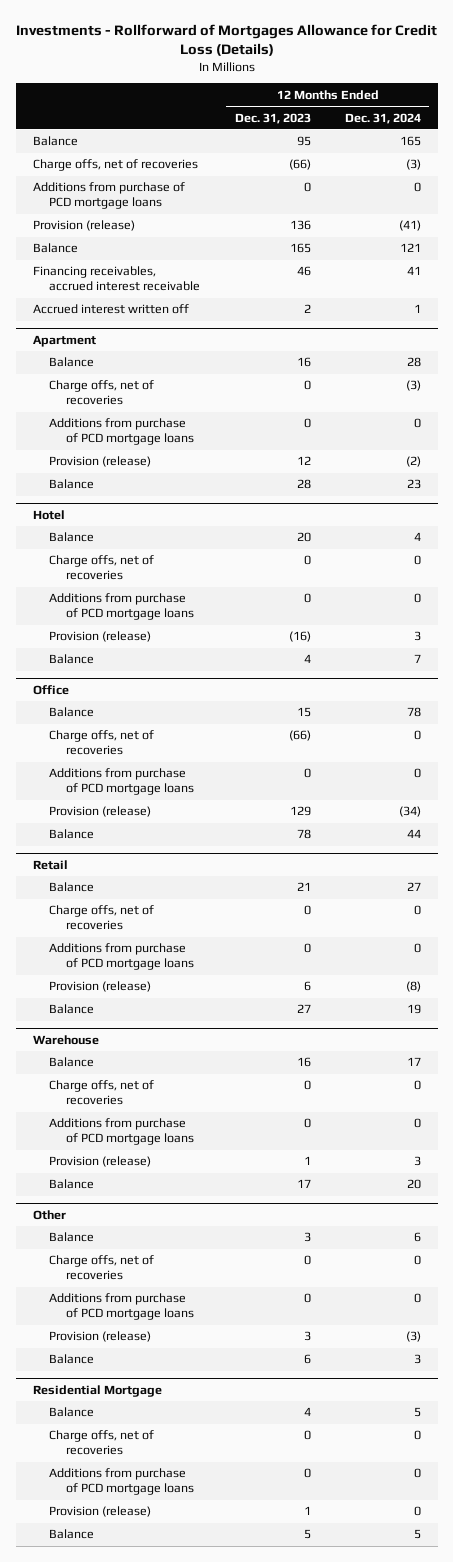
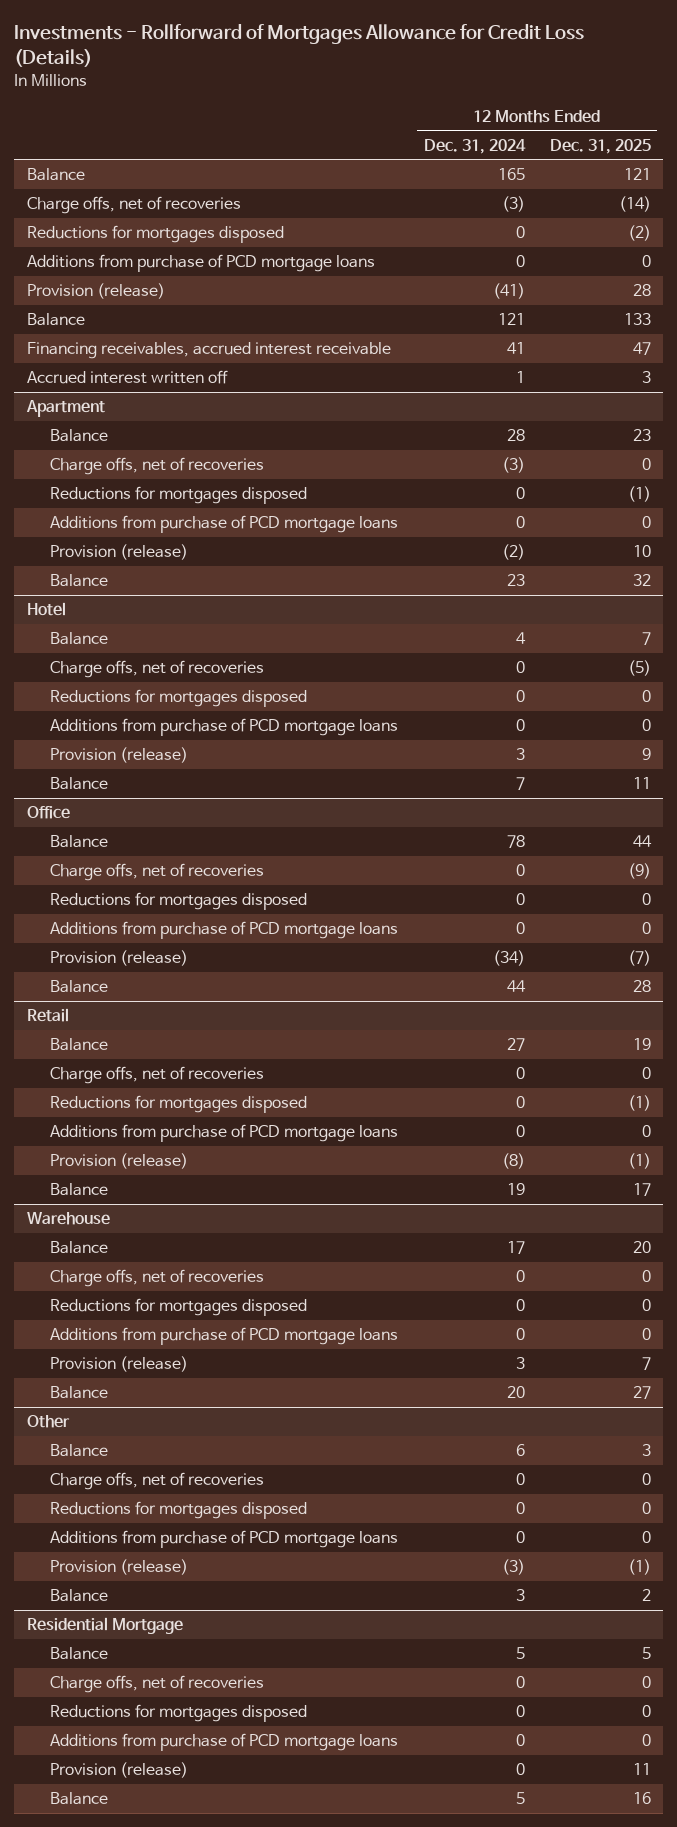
- | 12 Months Ended Dec. 31, 2023 | 12 Months Ended Dec. 31, 2024
+ | 12 Months Ended Dec. 31, 2024 | 12 Months Ended Dec. 31, 2025
+ Reductions for mortgages disposed | 0 | (2)
@ Apartment
+ Reductions for mortgages disposed | 0 | (1)
@ Hotel
+ Reductions for mortgages disposed | 0 | 0
@ Office
+ Reductions for mortgages disposed | 0 | 0
@ Retail
+ Reductions for mortgages disposed | 0 | (1)
@ Warehouse
+ Reductions for mortgages disposed | 0 | 0
@ Other
+ Reductions for mortgages disposed | 0 | 0
@ Residential Mortgage
+ Reductions for mortgages disposed | 0 | 0

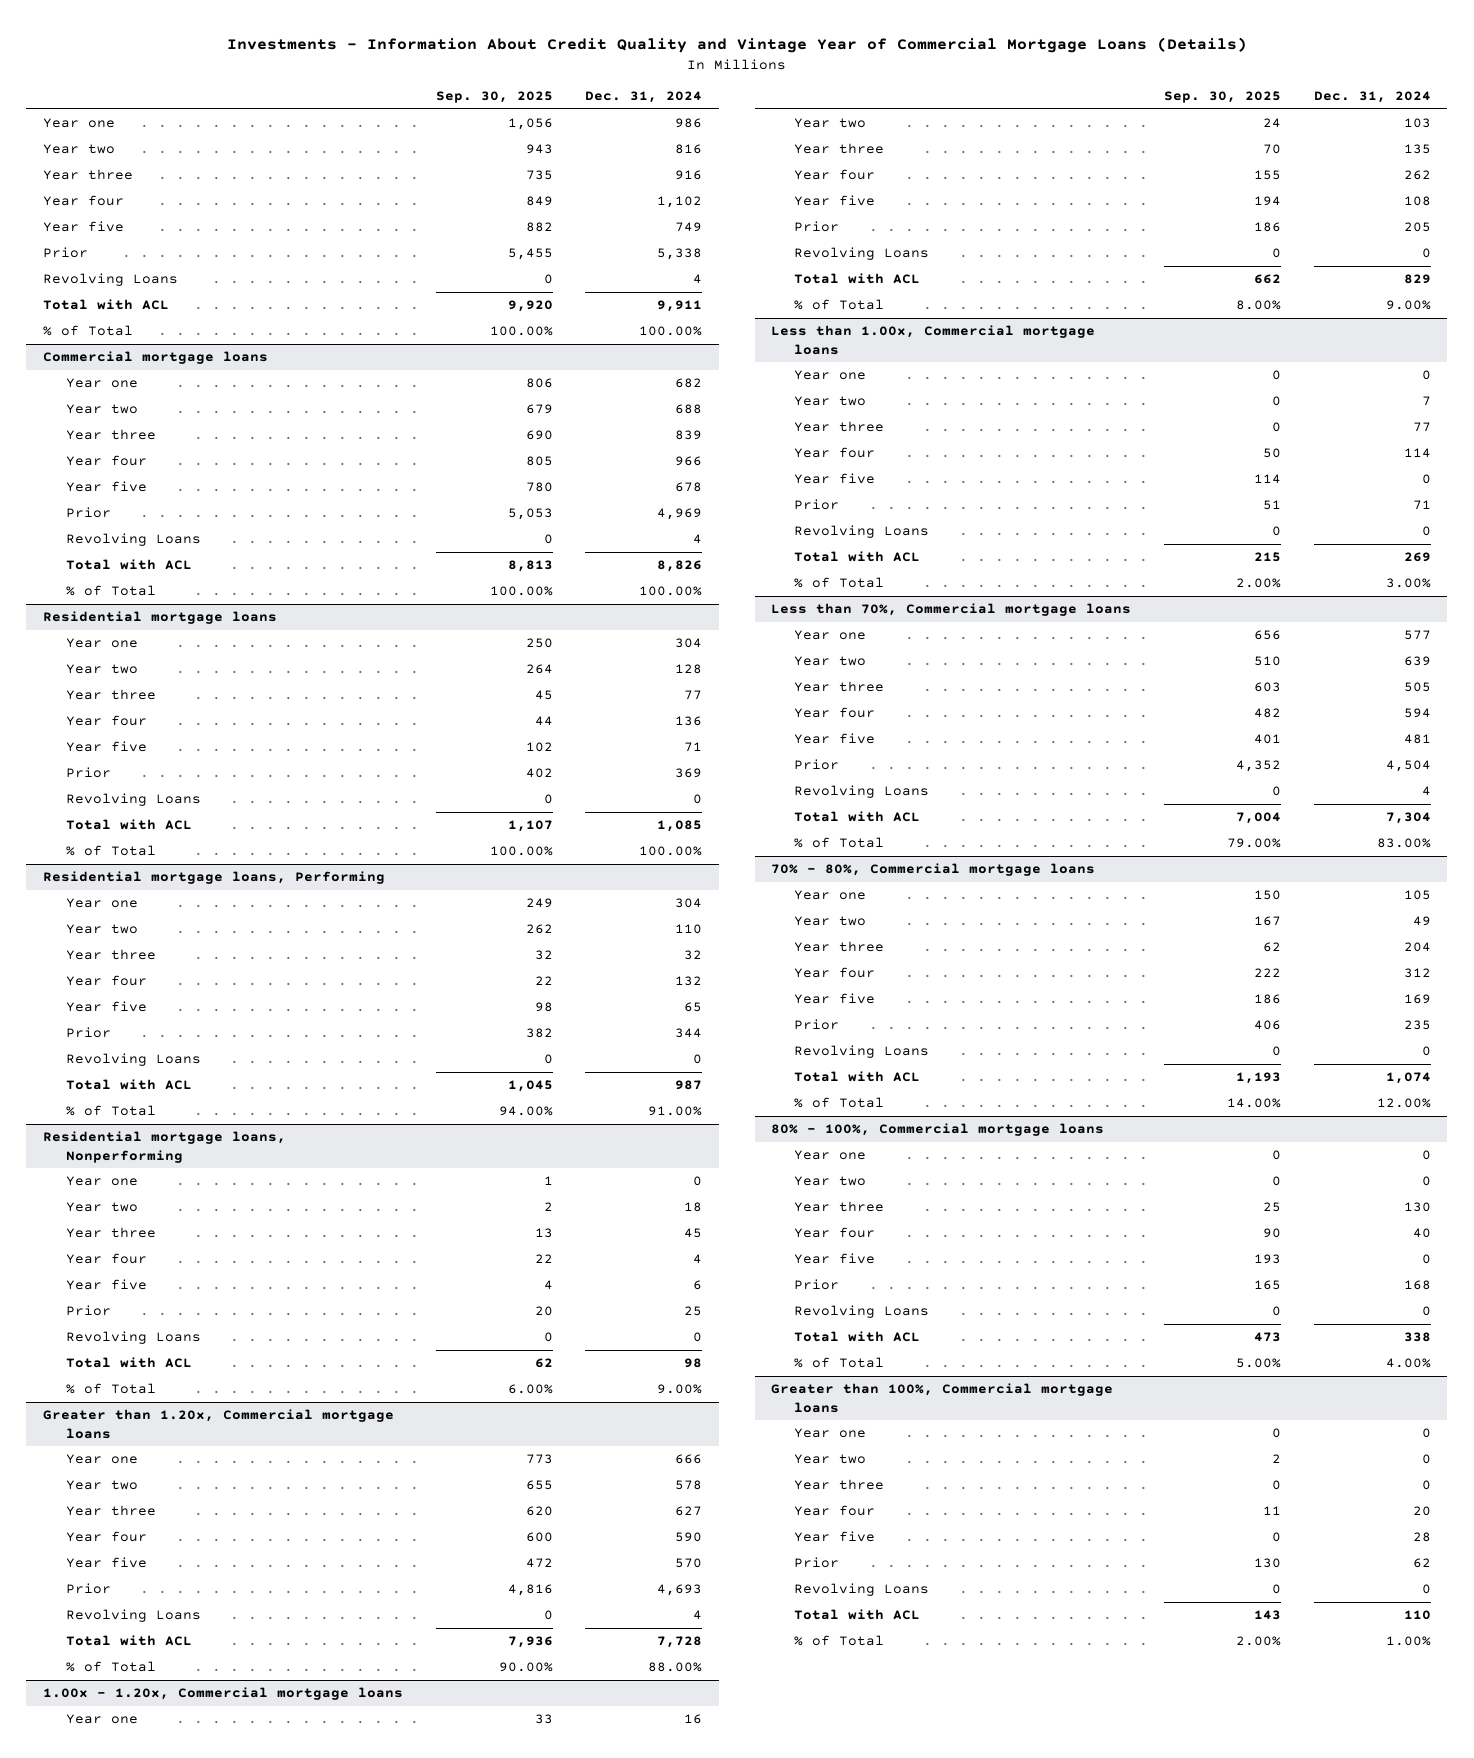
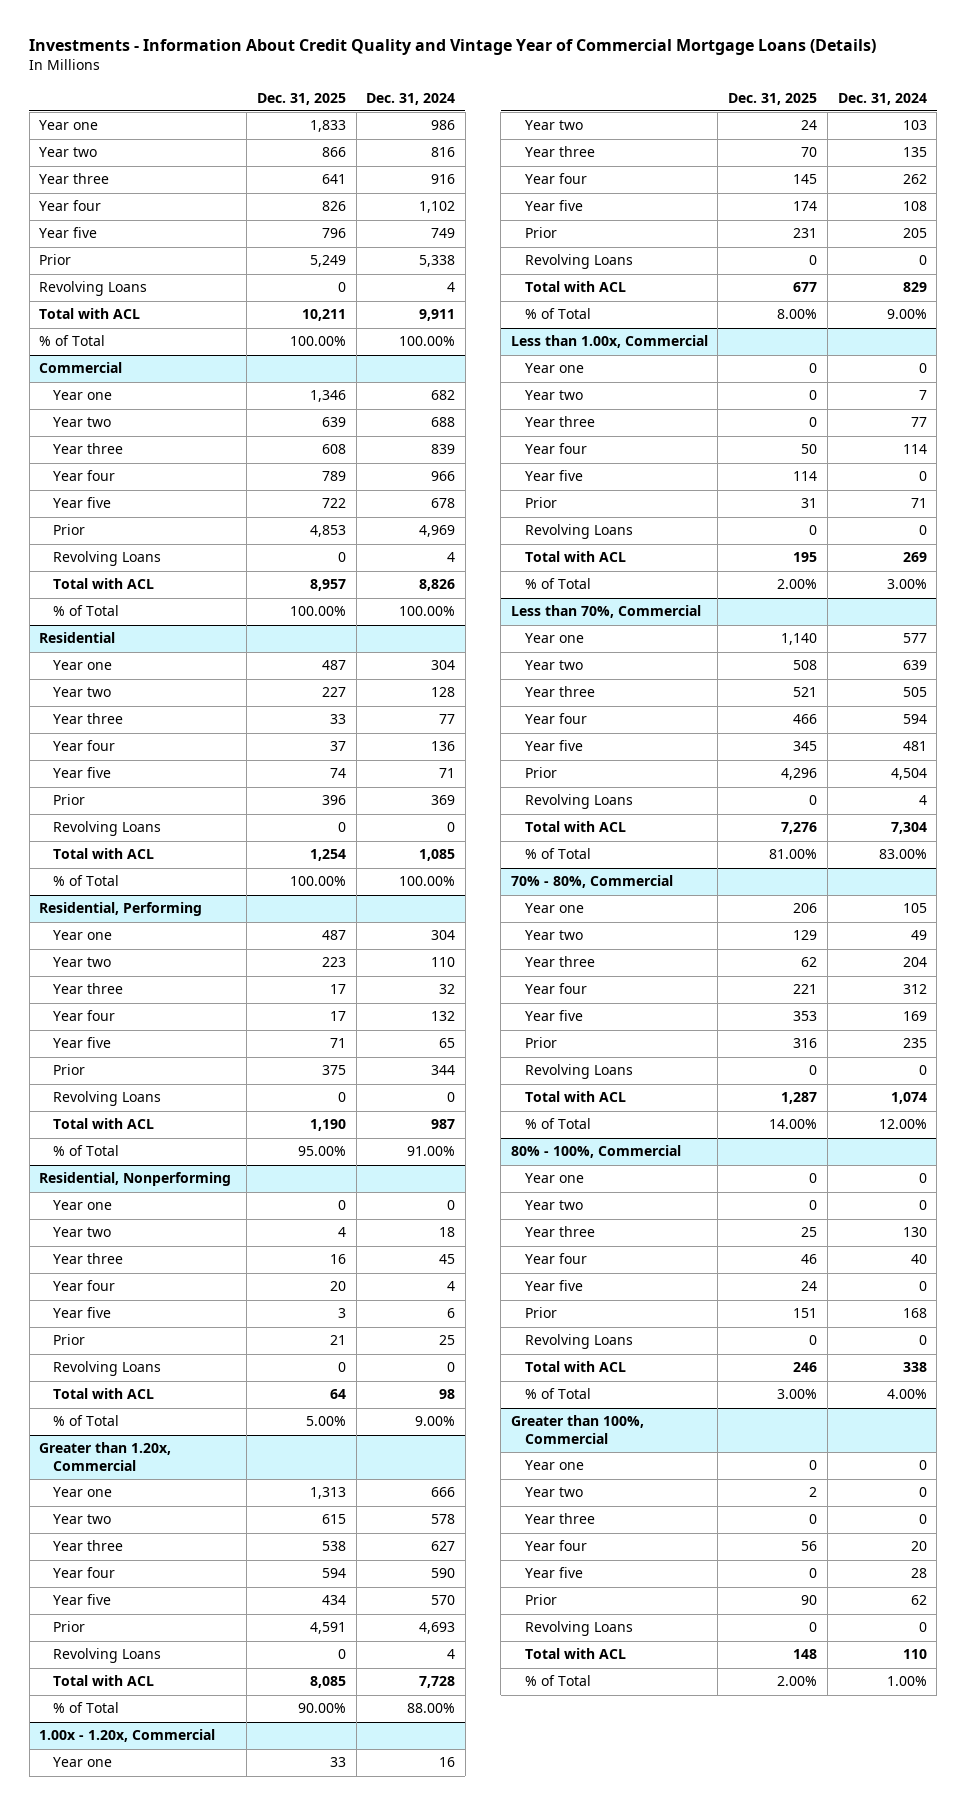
- | Sep. 30, 2025 | Dec. 31, 2024
+ | Dec. 31, 2025 | Dec. 31, 2024
- Commercial mortgage loans
+ Commercial
- Residential mortgage loans
+ Residential
- Residential mortgage loans, Performing
+ Residential, Performing
- Residential mortgage loans, Nonperforming
+ Residential, Nonperforming
- Greater than 1.20x, Commercial mortgage loans
+ Greater than 1.20x, Commercial
- 1.00x - 1.20x, Commercial mortgage loans
+ 1.00x - 1.20x, Commercial
- Less than 1.00x, Commercial mortgage loans
+ Less than 1.00x, Commercial
- Less than 70%, Commercial mortgage loans
+ Less than 70%, Commercial
- 70% - 80%, Commercial mortgage loans
+ 70% - 80%, Commercial
- 80% - 100%, Commercial mortgage loans
+ 80% - 100%, Commercial
- Greater than 100%, Commercial mortgage loans
+ Greater than 100%, Commercial

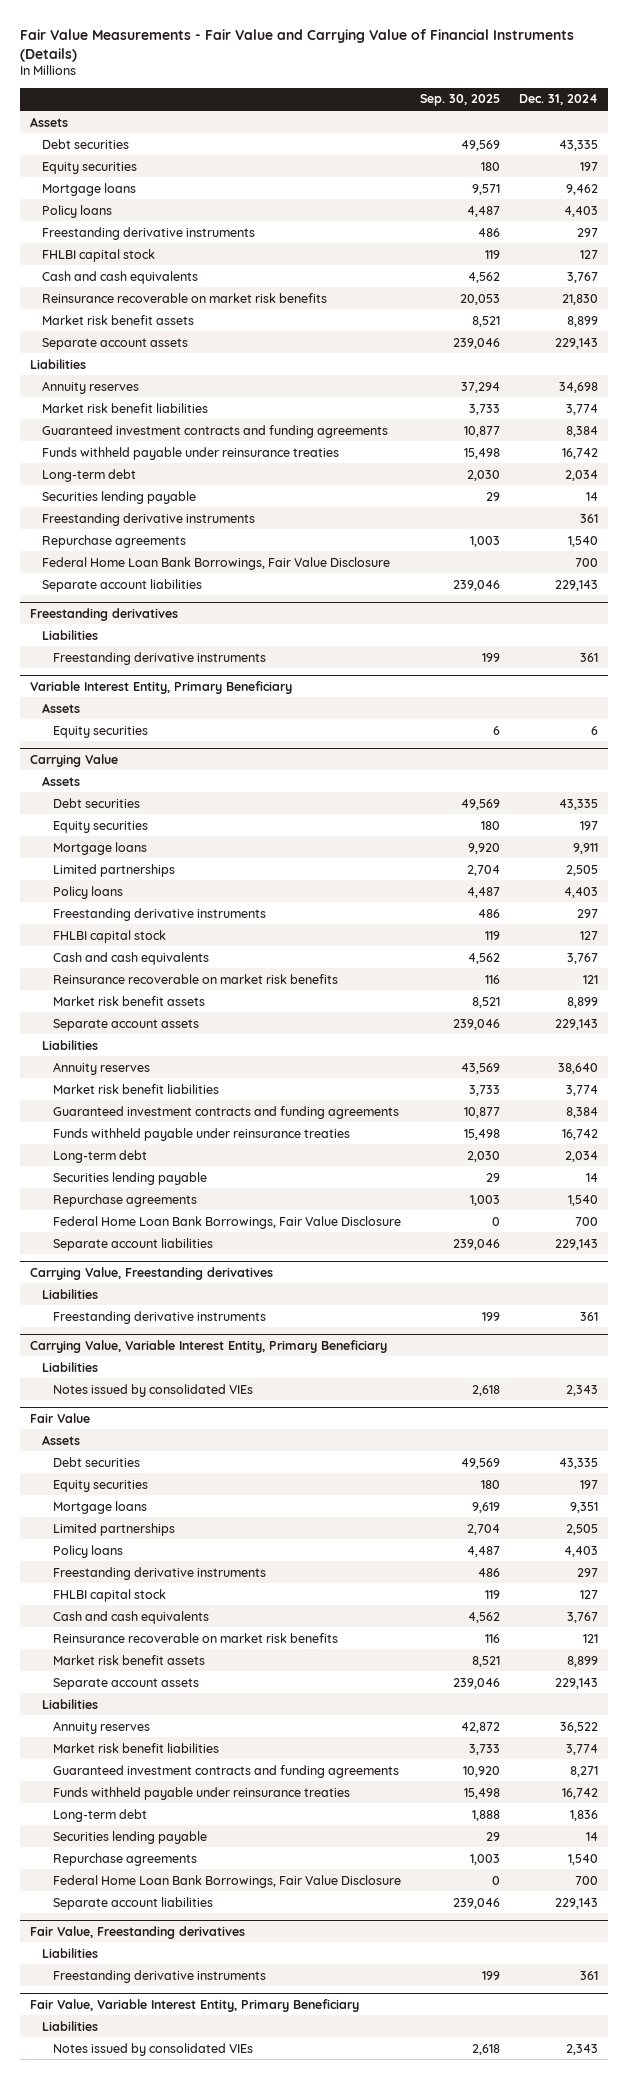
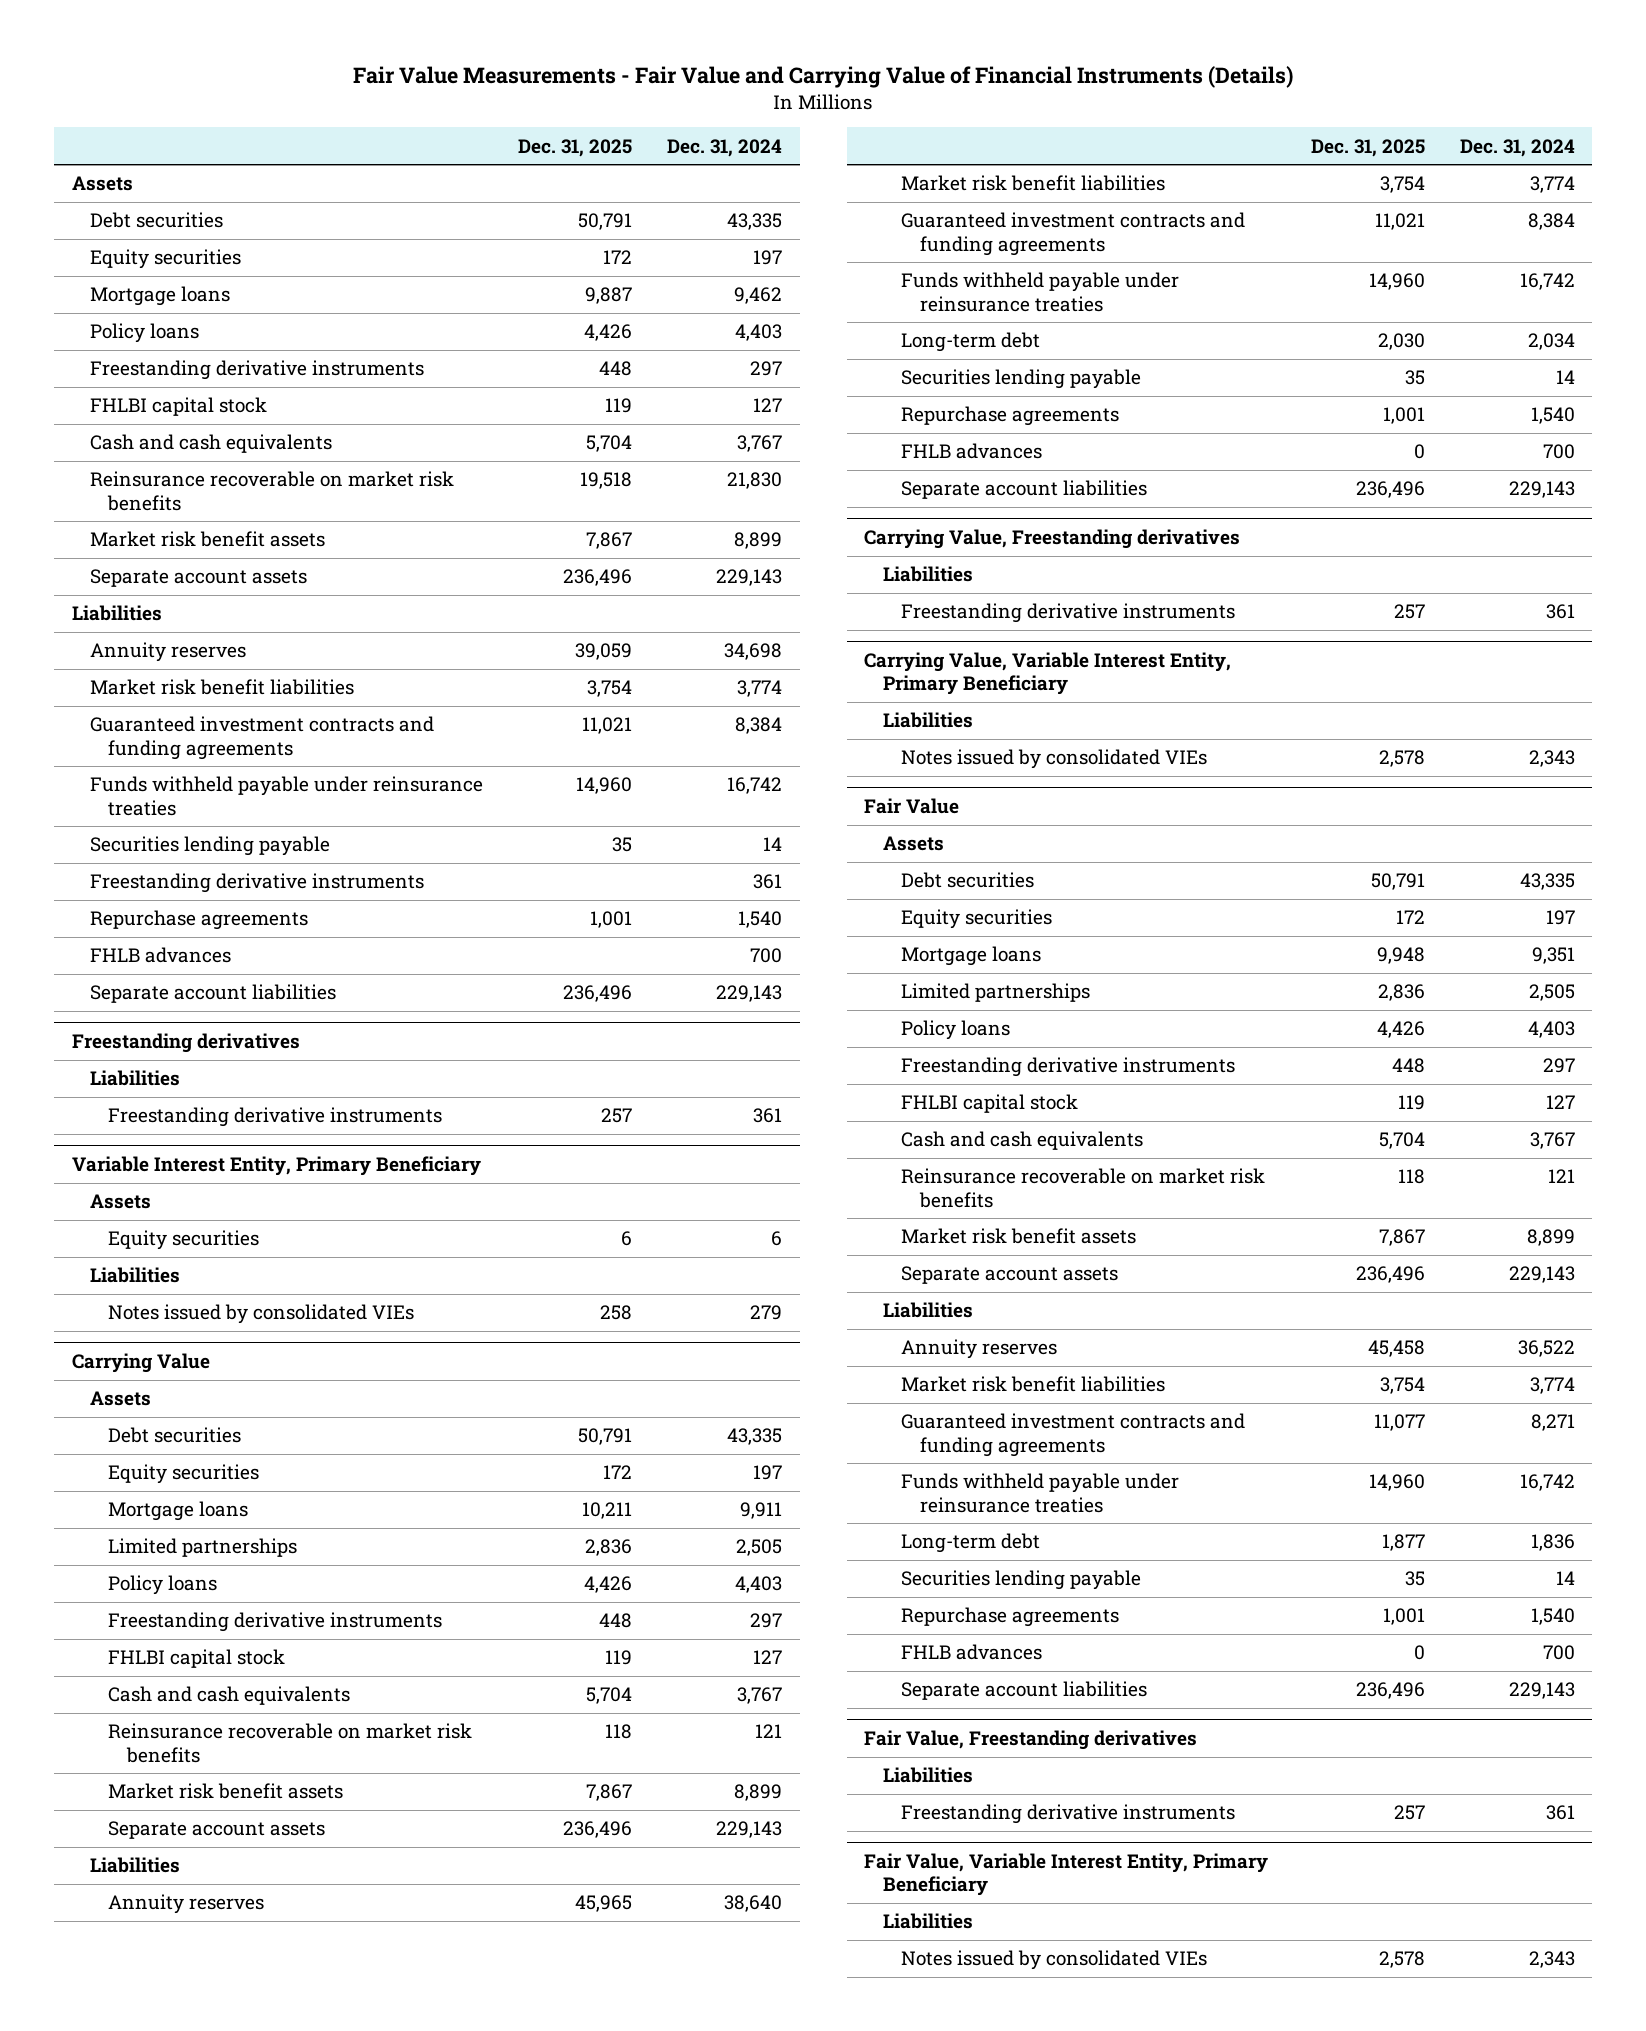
- | Sep. 30, 2025 | Dec. 31, 2024
+ | Dec. 31, 2025 | Dec. 31, 2024
- Long-term debt | 2,030 | 2,034
- Federal Home Loan Bank Borrowings, Fair Value Disclosure | | 700
+ FHLB advances | | 700
@ Variable Interest Entity, Primary Beneficiary
+ Liabilities
+ Notes issued by consolidated VIEs | 258 | 279
@ Carrying Value
- Federal Home Loan Bank Borrowings, Fair Value Disclosure | 0 | 700
+ FHLB advances | 0 | 700
@ Fair Value
- Federal Home Loan Bank Borrowings, Fair Value Disclosure | 0 | 700
+ FHLB advances | 0 | 700

